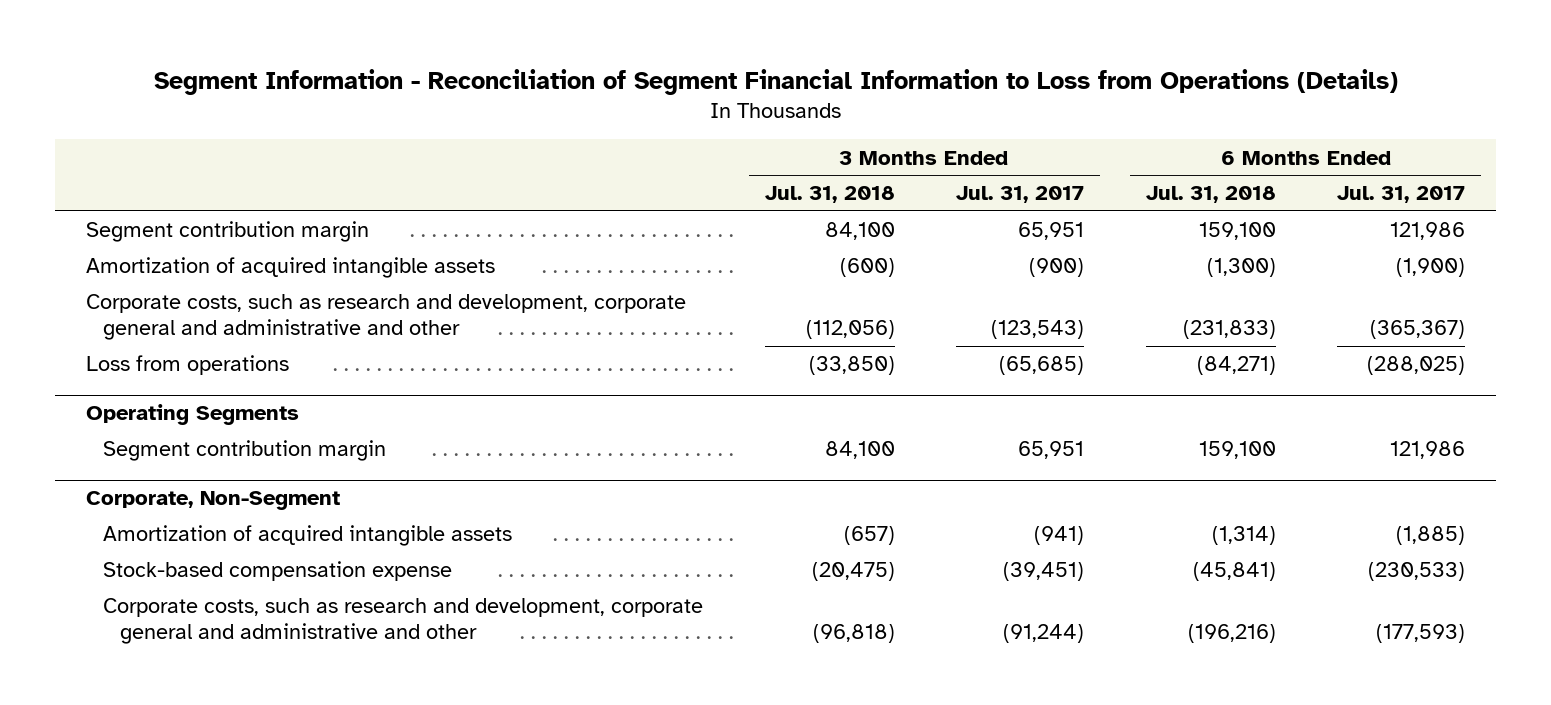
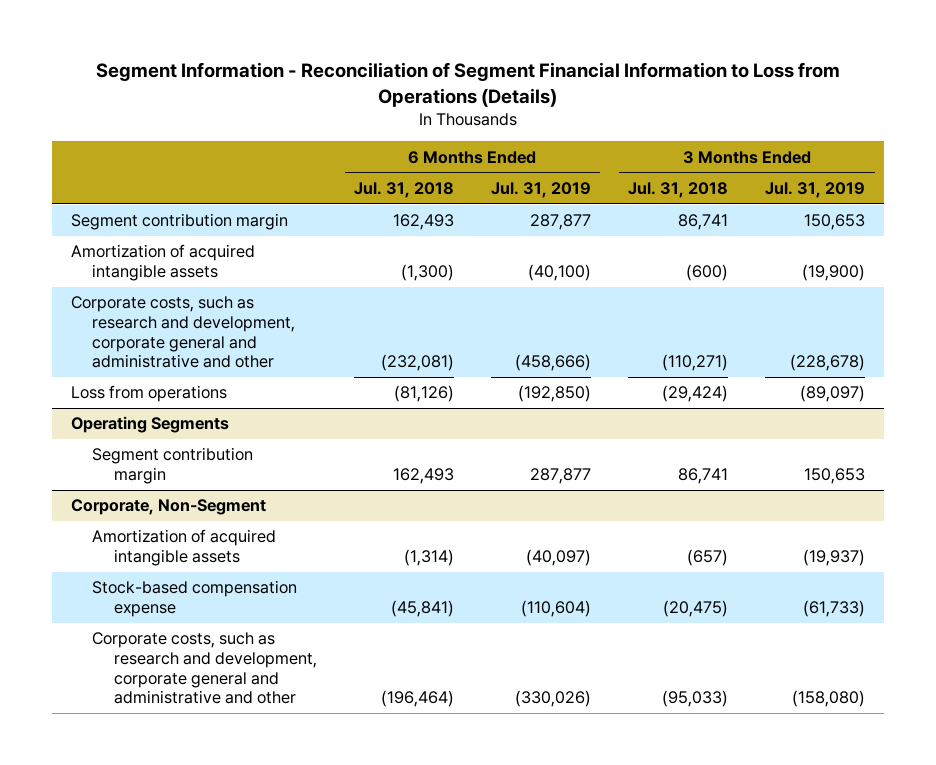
- | 3 Months Ended Jul. 31, 2018 | 3 Months Ended Jul. 31, 2017 | 6 Months Ended Jul. 31, 2018 | 6 Months Ended Jul. 31, 2017
+ | 6 Months Ended Jul. 31, 2018 | 6 Months Ended Jul. 31, 2019 | 3 Months Ended Jul. 31, 2018 | 3 Months Ended Jul. 31, 2019
- Segment contribution margin | 84,100 | 65,951 | 159,100 | 121,986
+ Segment contribution margin | 162,493 | 287,877 | 86,741 | 150,653
- Corporate costs, such as research and development, corporate general and administrative and other | (112,056) | (123,543) | (231,833) | (365,367)
- Loss from operations | (33,850) | (65,685) | (84,271) | (288,025)
+ Corporate costs, such as research and development, corporate general and administrative and other | (232,081) | (458,666) | (110,271) | (228,678)
+ Loss from operations | (81,126) | (192,850) | (29,424) | (89,097)
@ Operating Segments
- Segment contribution margin | 84,100 | 65,951 | 159,100 | 121,986
+ Segment contribution margin | 162,493 | 287,877 | 86,741 | 150,653
@ Corporate, Non-Segment
- Corporate costs, such as research and development, corporate general and administrative and other | (96,818) | (91,244) | (196,216) | (177,593)
+ Corporate costs, such as research and development, corporate general and administrative and other | (196,464) | (330,026) | (95,033) | (158,080)

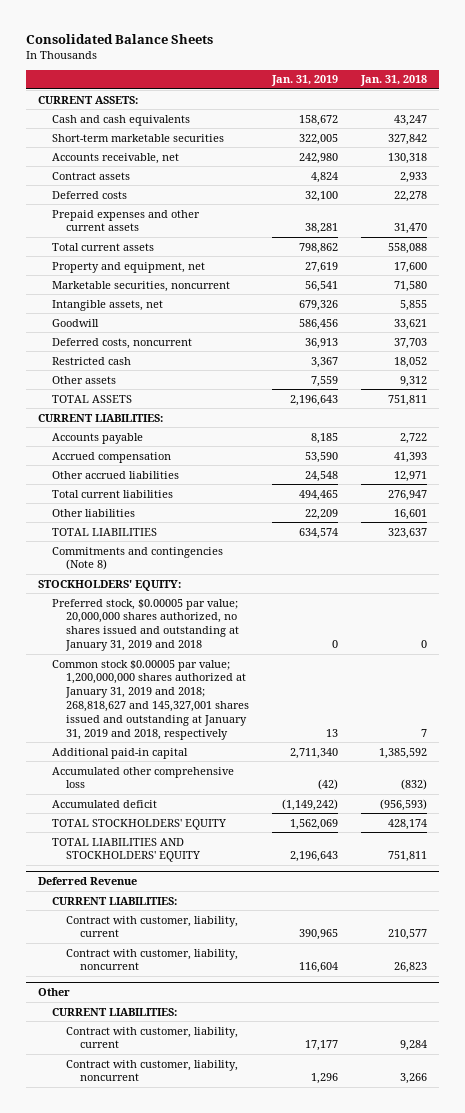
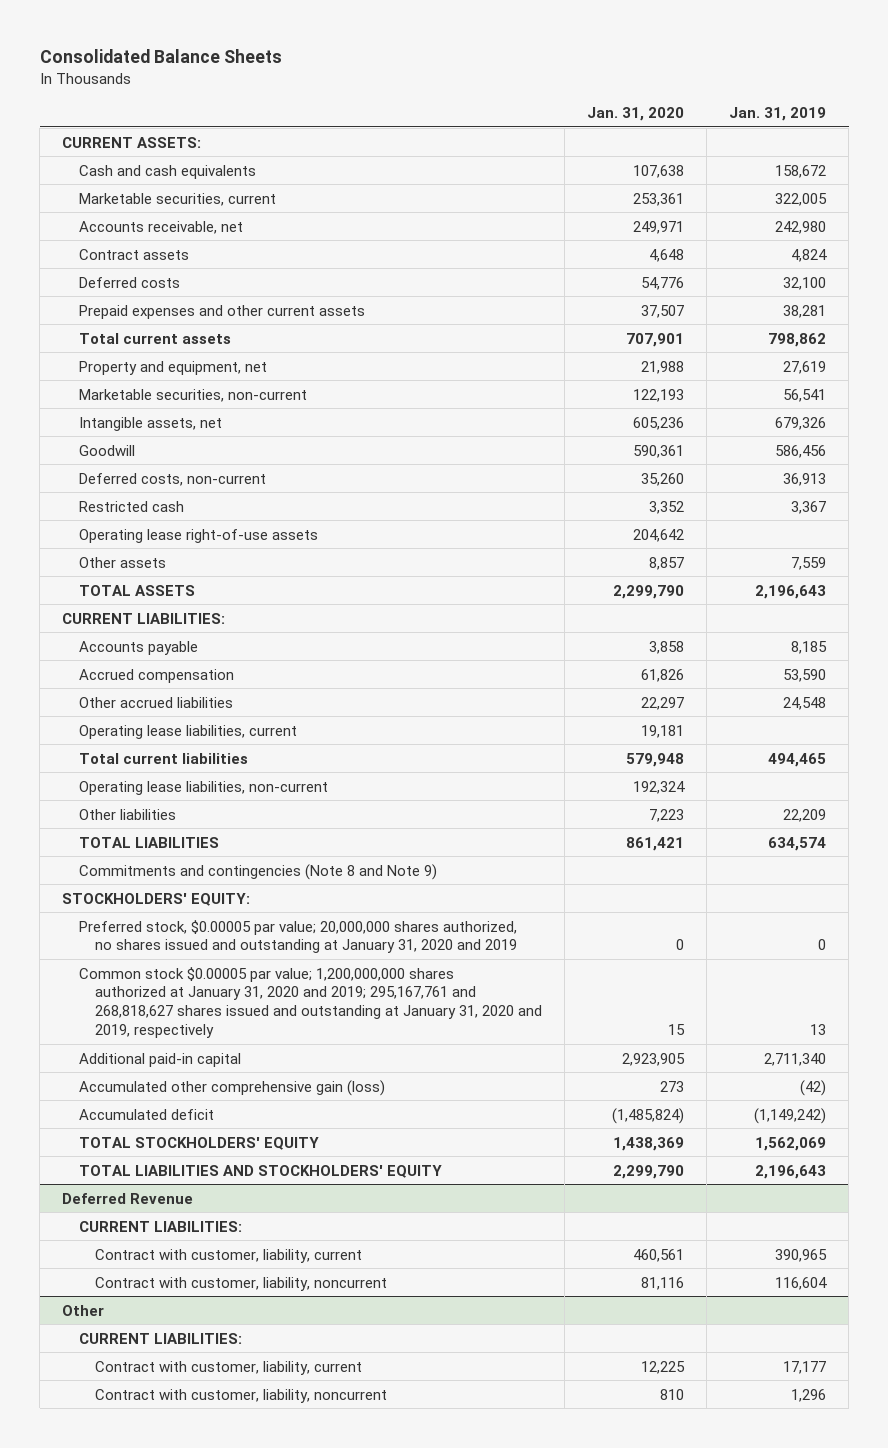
- | Jan. 31, 2019 | Jan. 31, 2018
+ | Jan. 31, 2020 | Jan. 31, 2019
- Short-term marketable securities | 322,005 | 327,842
+ Marketable securities, current | 253,361 | 322,005
- Marketable securities, noncurrent | 56,541 | 71,580
+ Marketable securities, non-current | 122,193 | 56,541
- Deferred costs, noncurrent | 36,913 | 37,703
+ Deferred costs, non-current | 35,260 | 36,913
+ Operating lease right-of-use assets | 204,642 |
+ Operating lease liabilities, current | 19,181 |
+ Operating lease liabilities, non-current | 192,324 |
- Commitments and contingencies (Note 8)
+ Commitments and contingencies (Note 8 and Note 9)
- Preferred stock, $0.00005 par value; 20,000,000 shares authorized, no shares issued and outstanding at January 31, 2019 and 2018 | 0 | 0
- Common stock $0.00005 par value; 1,200,000,000 shares authorized at January 31, 2019 and 2018; 268,818,627 and 145,327,001 shares issued and outstanding at January 31, 2019 and 2018, respectively | 13 | 7
+ Preferred stock, $0.00005 par value; 20,000,000 shares authorized, no shares issued and outstanding at January 31, 2020 and 2019 | 0 | 0
+ Common stock $0.00005 par value; 1,200,000,000 shares authorized at January 31, 2020 and 2019; 295,167,761 and 268,818,627 shares issued and outstanding at January 31, 2020 and 2019, respectively | 15 | 13
- Accumulated other comprehensive loss | (42) | (832)
+ Accumulated other comprehensive gain (loss) | 273 | (42)

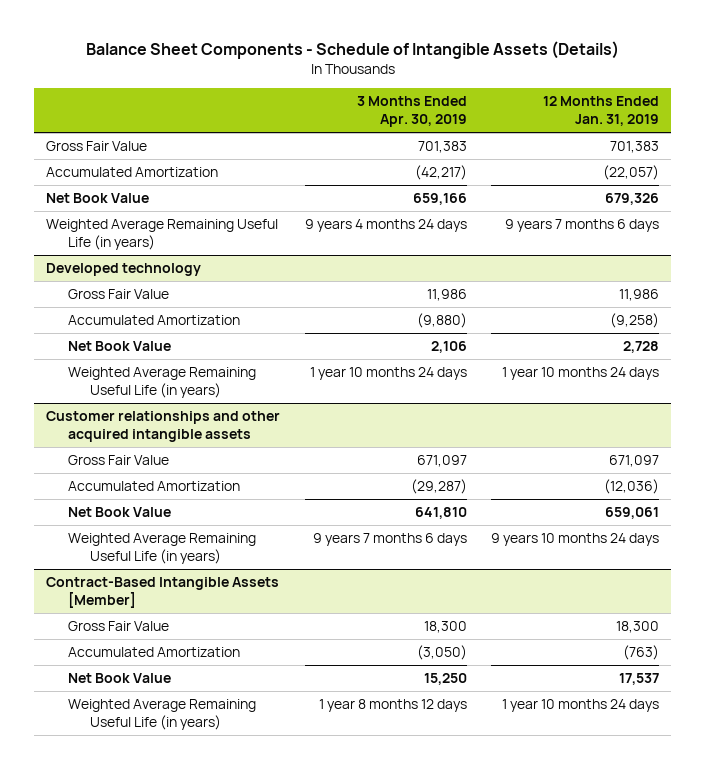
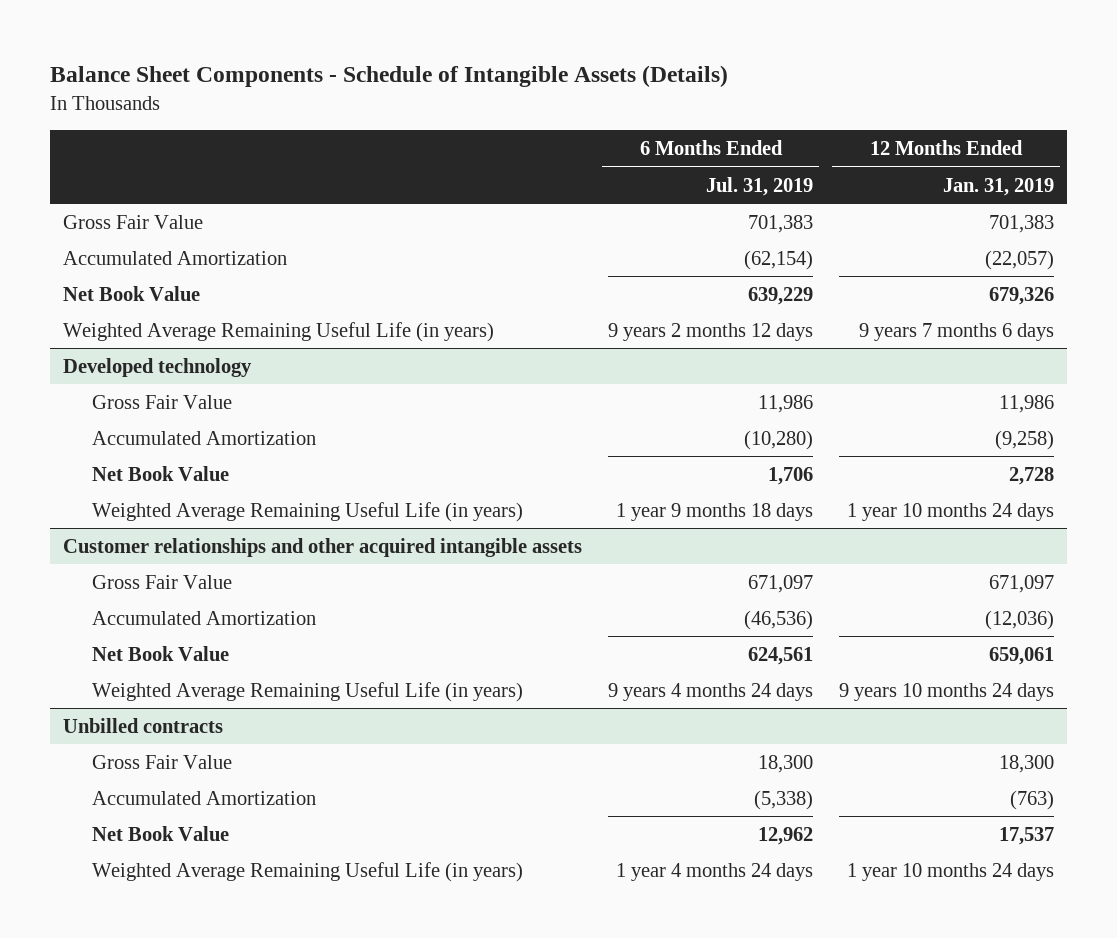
- | 3 Months Ended Apr. 30, 2019 | 12 Months Ended Jan. 31, 2019
+ | 6 Months Ended Jul. 31, 2019 | 12 Months Ended Jan. 31, 2019
- Contract-Based Intangible Assets [Member]
+ Unbilled contracts

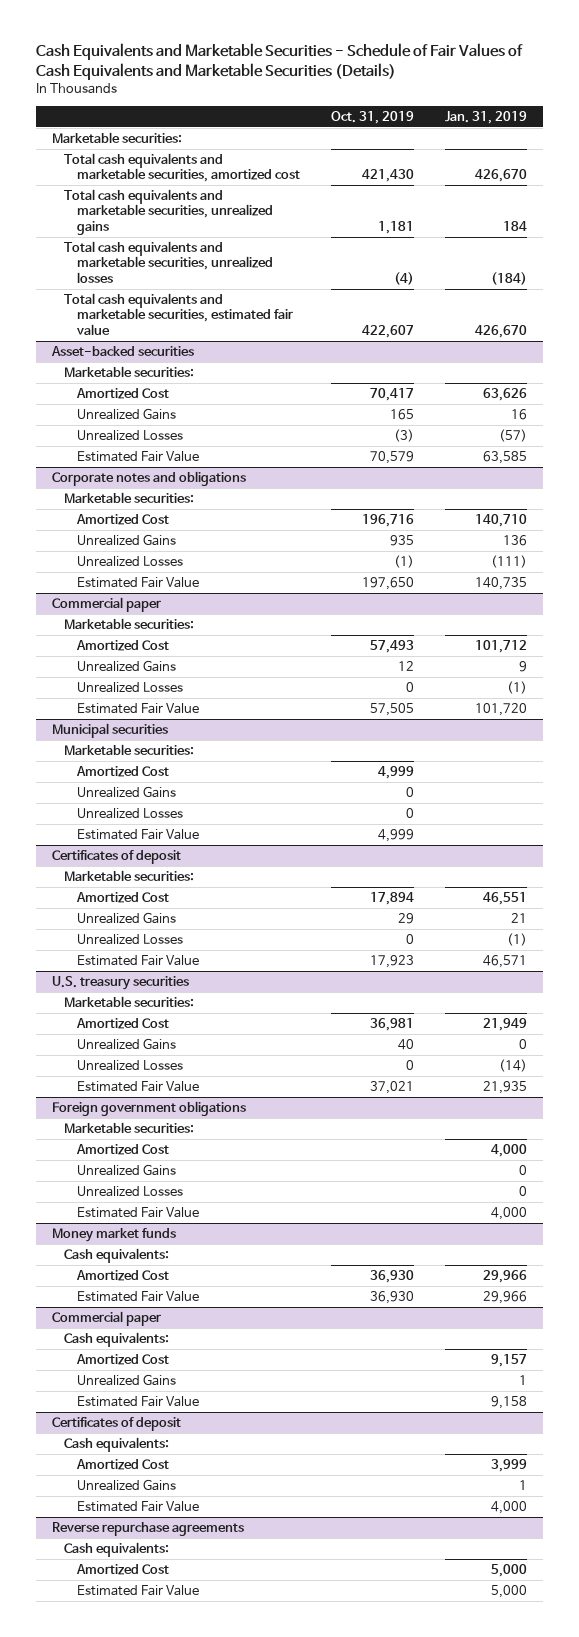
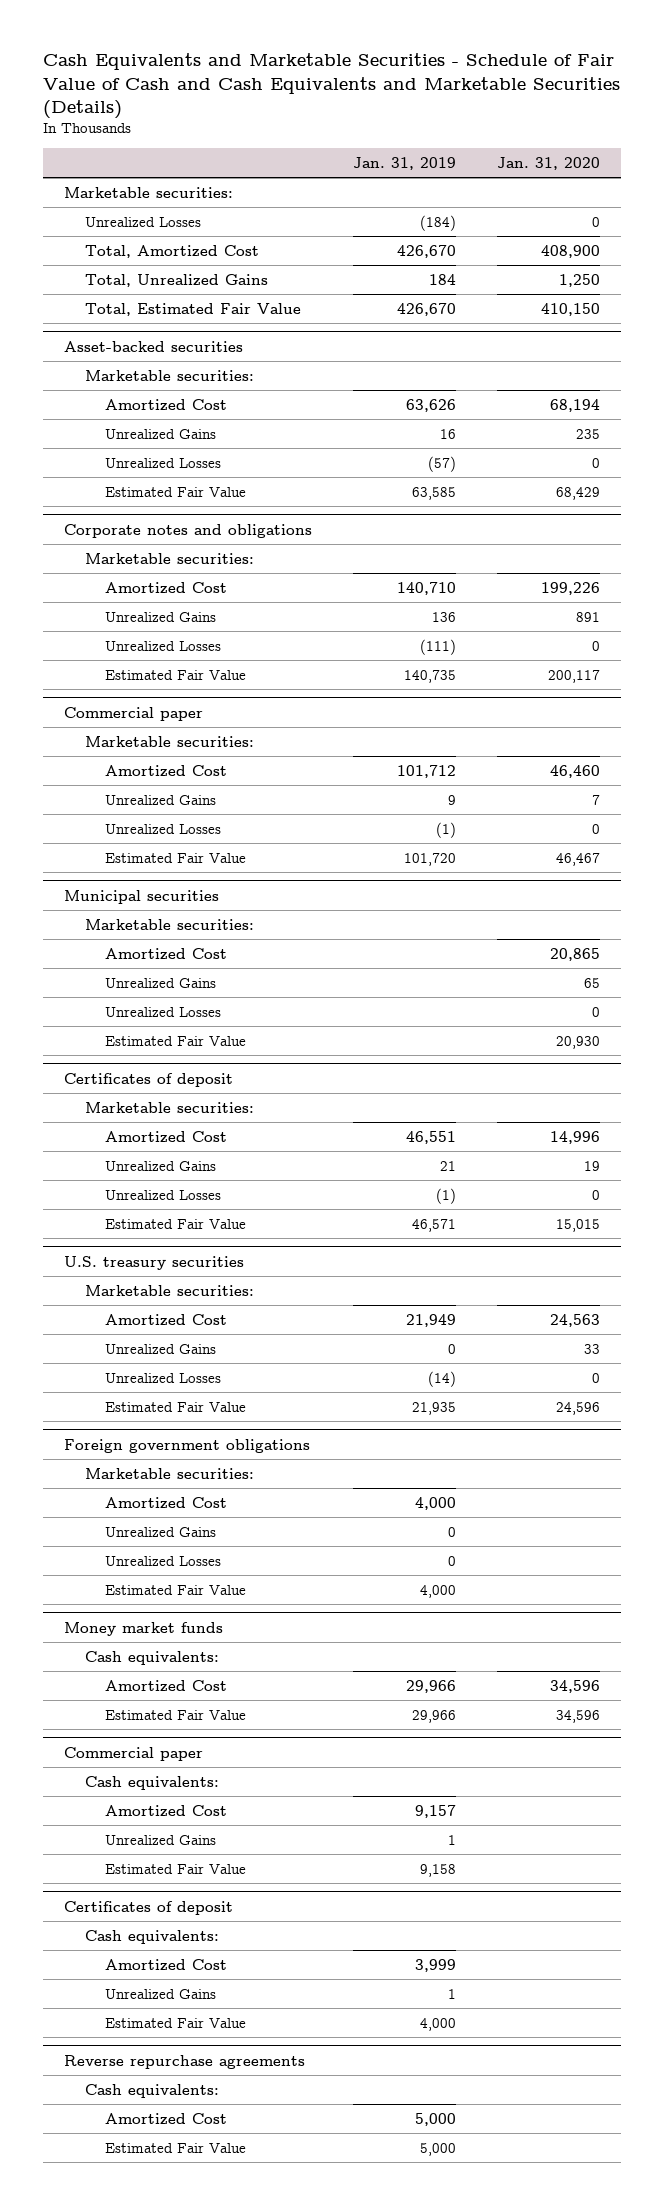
- Cash Equivalents and Marketable Securities - Schedule of Fair Values of Cash Equivalents and Marketable Securities (Details)
+ Cash Equivalents and Marketable Securities - Schedule of Fair Value of Cash and Cash Equivalents and Marketable Securities (Details)
- | Oct. 31, 2019 | Jan. 31, 2019
+ | Jan. 31, 2019 | Jan. 31, 2020
- Total cash equivalents and marketable securities, amortized cost | 421,430 | 426,670
- Total cash equivalents and marketable securities, unrealized gains | 1,181 | 184
- Total cash equivalents and marketable securities, unrealized losses | (4) | (184)
- Total cash equivalents and marketable securities, estimated fair value | 422,607 | 426,670
+ Unrealized Losses | (184) | 0
+ Total, Amortized Cost | 426,670 | 408,900
+ Total, Unrealized Gains | 184 | 1,250
+ Total, Estimated Fair Value | 426,670 | 410,150

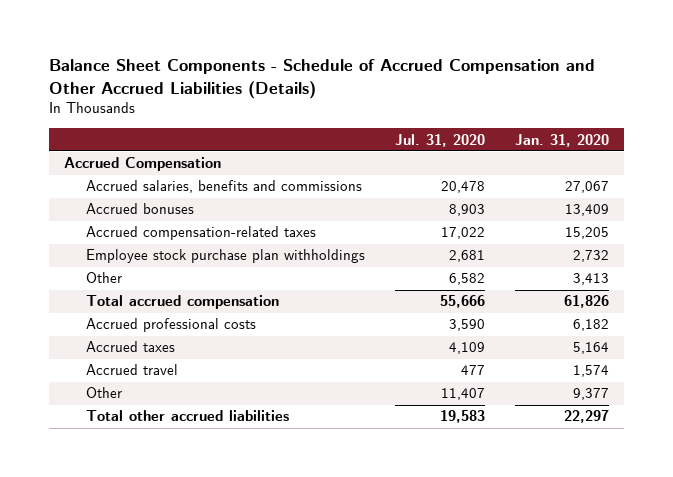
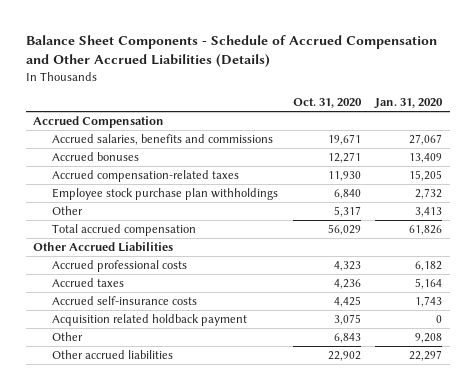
- | Jul. 31, 2020 | Jan. 31, 2020
+ | Oct. 31, 2020 | Jan. 31, 2020
+ Other Accrued Liabilities
- Accrued travel | 477 | 1,574
- Other | 11,407 | 9,377
- Total other accrued liabilities | 19,583 | 22,297
+ Accrued self-insurance costs | 4,425 | 1,743
+ Acquisition related holdback payment | 3,075 | 0
+ Other | 6,843 | 9,208
+ Other accrued liabilities | 22,902 | 22,297

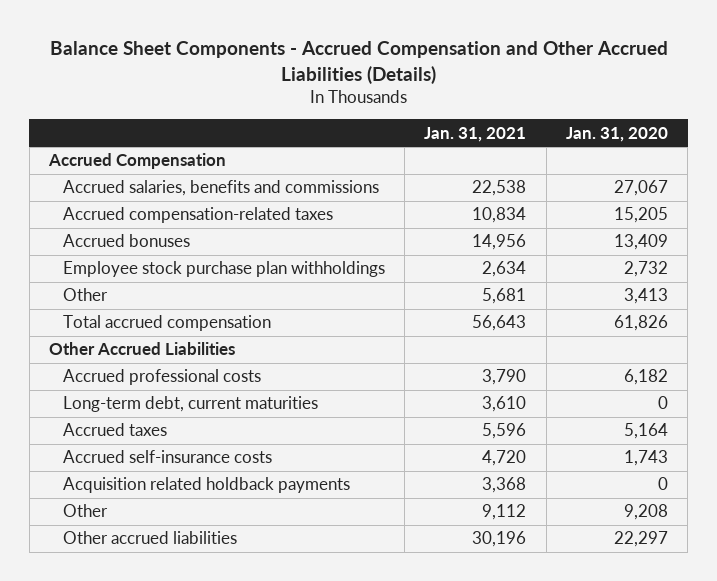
- Balance Sheet Components - Schedule of Accrued Compensation and Other Accrued Liabilities (Details)
+ Balance Sheet Components - Accrued Compensation and Other Accrued Liabilities (Details)
- | Oct. 31, 2020 | Jan. 31, 2020
+ | Jan. 31, 2021 | Jan. 31, 2020
moved down: Accrued bonuses | 14,956 | 13,409
+ Long-term debt, current maturities | 3,610 | 0
- Acquisition related holdback payment | 3,075 | 0
+ Acquisition related holdback payments | 3,368 | 0

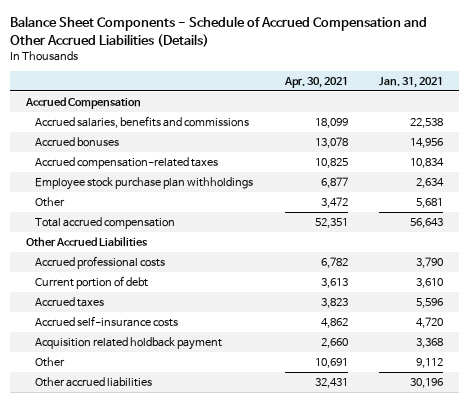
- Balance Sheet Components - Accrued Compensation and Other Accrued Liabilities (Details)
+ Balance Sheet Components - Schedule of Accrued Compensation and Other Accrued Liabilities (Details)
- | Jan. 31, 2021 | Jan. 31, 2020
+ | Apr. 30, 2021 | Jan. 31, 2021
moved down: Accrued compensation-related taxes | 10,825 | 10,834
- Long-term debt, current maturities | 3,610 | 0
+ Current portion of debt | 3,613 | 3,610
- Acquisition related holdback payments | 3,368 | 0
+ Acquisition related holdback payment | 2,660 | 3,368

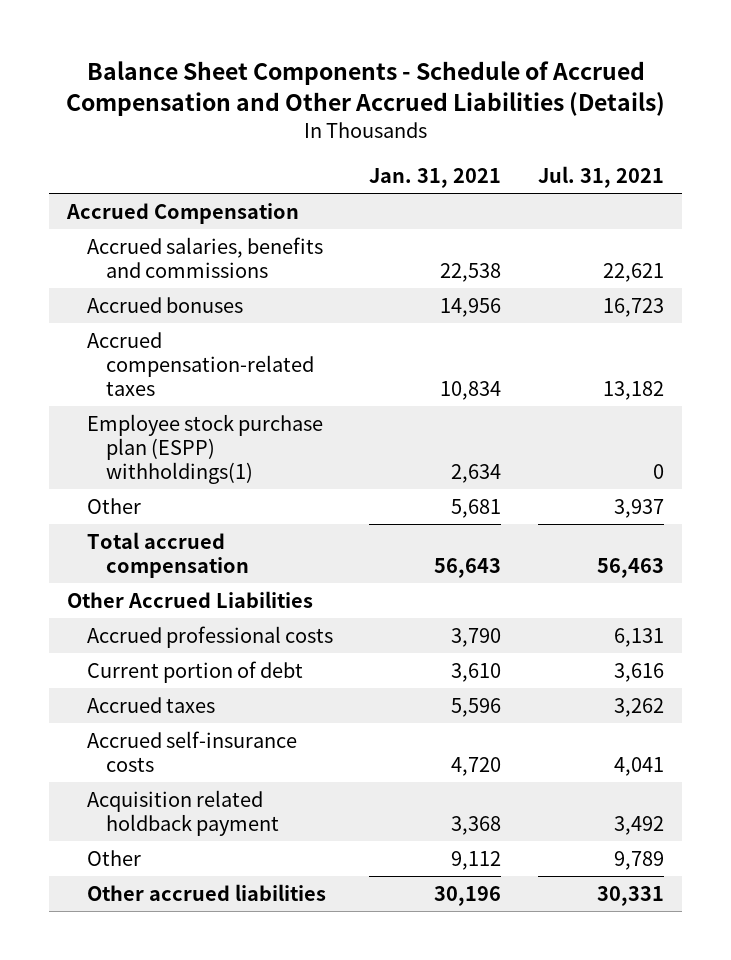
- | Apr. 30, 2021 | Jan. 31, 2021
+ | Jan. 31, 2021 | Jul. 31, 2021
- Employee stock purchase plan withholdings | 6,877 | 2,634
+ Employee stock purchase plan (ESPP) withholdings(1) | 2,634 | 0

